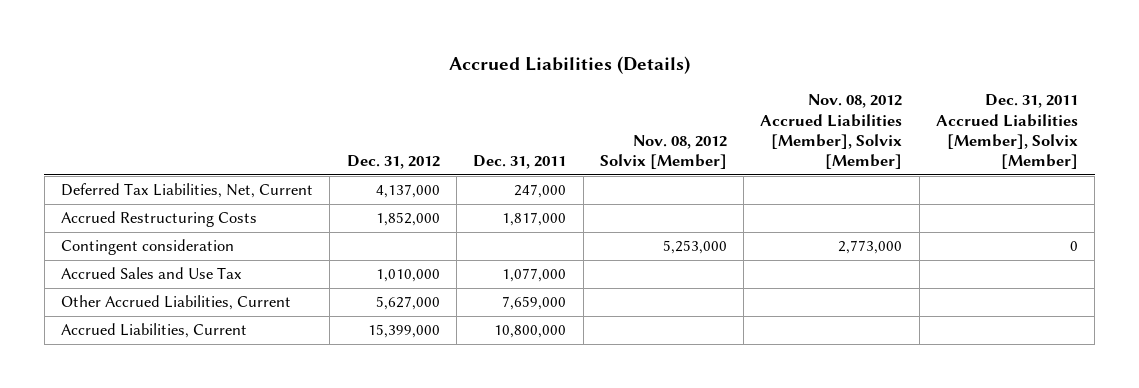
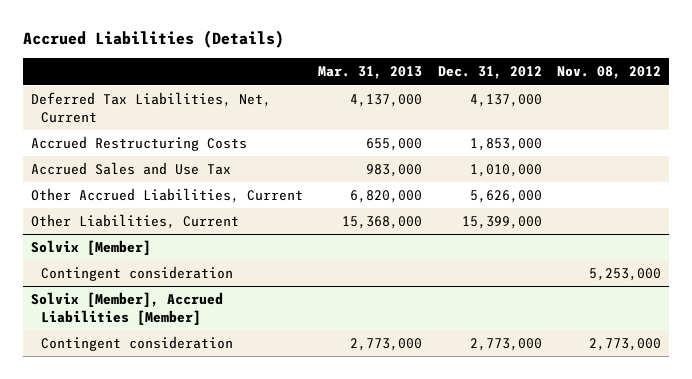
- | Dec. 31, 2012 | Dec. 31, 2011 | Nov. 08, 2012 Solvix [Member] | Nov. 08, 2012 Accrued Liabilities [Member], Solvix [Member] | Dec. 31, 2011 Accrued Liabilities [Member], Solvix [Member]
+ | Mar. 31, 2013 | Dec. 31, 2012 | Nov. 08, 2012
- Accrued Restructuring Costs | 1,852,000 | 1,817,000 | | |
- Contingent consideration | | | 5,253,000 | 2,773,000 | 0
+ Accrued Restructuring Costs | 655,000 | 1,853,000 |
- Other Accrued Liabilities, Current | 5,627,000 | 7,659,000 | | |
- Accrued Liabilities, Current | 15,399,000 | 10,800,000 | | |
+ Other Accrued Liabilities, Current | 6,820,000 | 5,626,000 |
+ Other Liabilities, Current | 15,368,000 | 15,399,000 |
+ Solvix [Member]
+ Contingent consideration | | | 5,253,000
+ Solvix [Member], Accrued Liabilities [Member]
+ Contingent consideration | 2,773,000 | 2,773,000 | 2,773,000

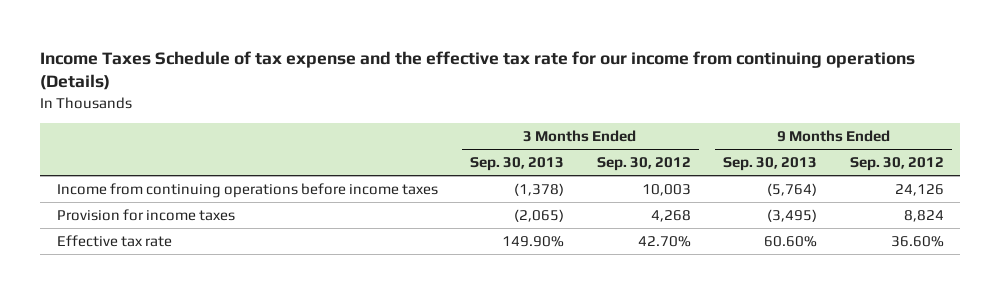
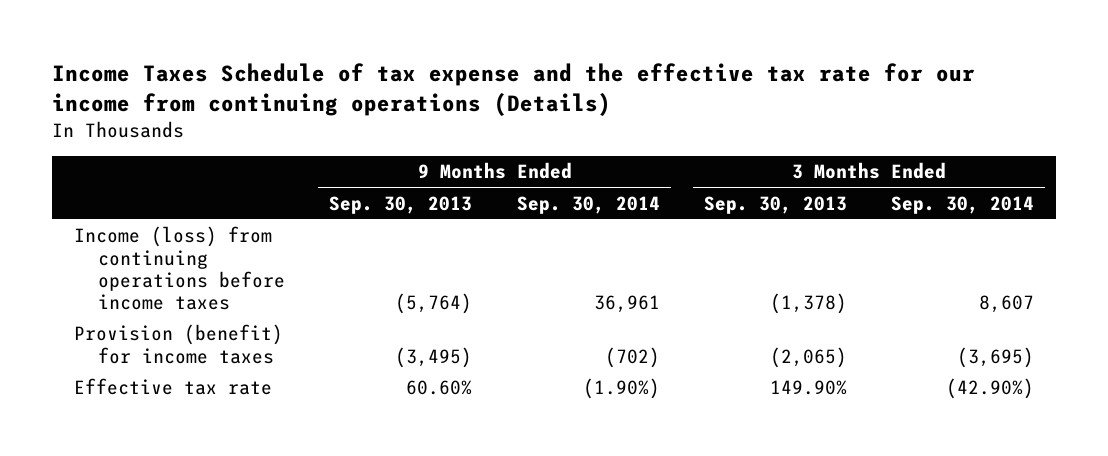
- | 3 Months Ended Sep. 30, 2013 | 3 Months Ended Sep. 30, 2012 | 9 Months Ended Sep. 30, 2013 | 9 Months Ended Sep. 30, 2012
+ | 9 Months Ended Sep. 30, 2013 | 9 Months Ended Sep. 30, 2014 | 3 Months Ended Sep. 30, 2013 | 3 Months Ended Sep. 30, 2014
- Income from continuing operations before income taxes | (1,378) | 10,003 | (5,764) | 24,126
- Provision for income taxes | (2,065) | 4,268 | (3,495) | 8,824
+ Income (loss) from continuing operations before income taxes | (5,764) | 36,961 | (1,378) | 8,607
+ Provision (benefit) for income taxes | (3,495) | (702) | (2,065) | (3,695)

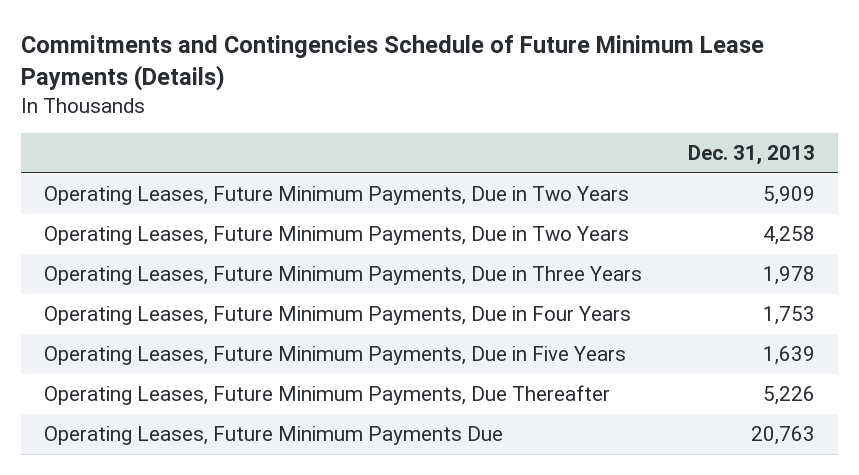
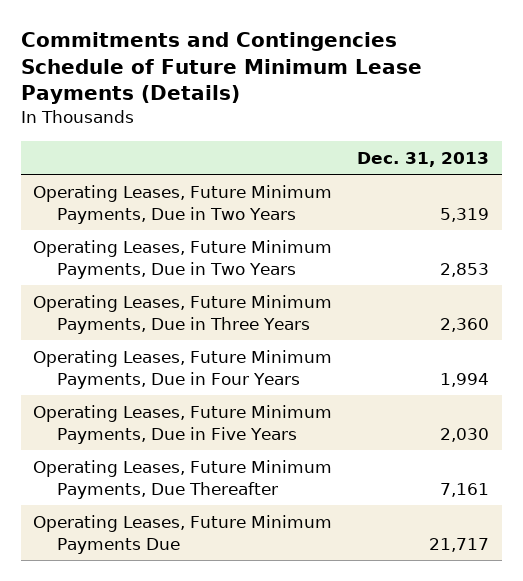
- Operating Leases, Future Minimum Payments, Due in Two Years | 5,909
- Operating Leases, Future Minimum Payments, Due in Two Years | 4,258
- Operating Leases, Future Minimum Payments, Due in Three Years | 1,978
- Operating Leases, Future Minimum Payments, Due in Four Years | 1,753
- Operating Leases, Future Minimum Payments, Due in Five Years | 1,639
- Operating Leases, Future Minimum Payments, Due Thereafter | 5,226
- Operating Leases, Future Minimum Payments Due | 20,763
+ Operating Leases, Future Minimum Payments, Due in Two Years | 5,319
+ Operating Leases, Future Minimum Payments, Due in Two Years | 2,853
+ Operating Leases, Future Minimum Payments, Due in Three Years | 2,360
+ Operating Leases, Future Minimum Payments, Due in Four Years | 1,994
+ Operating Leases, Future Minimum Payments, Due in Five Years | 2,030
+ Operating Leases, Future Minimum Payments, Due Thereafter | 7,161
+ Operating Leases, Future Minimum Payments Due | 21,717

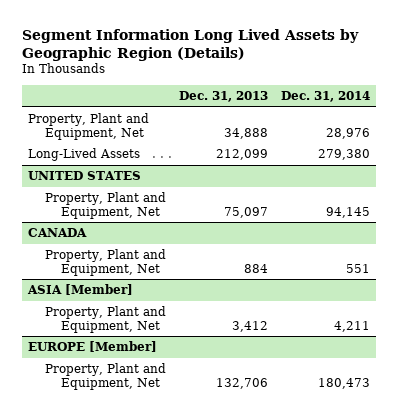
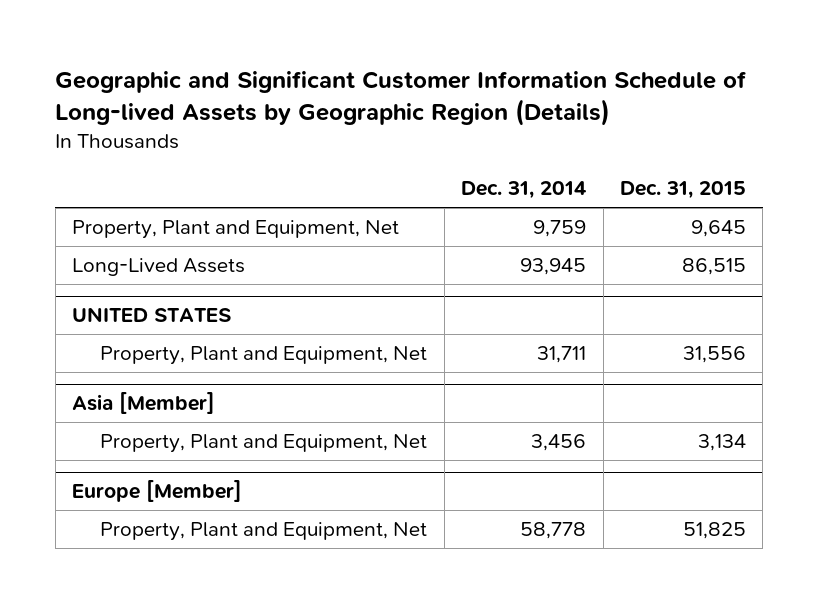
- Segment Information Long Lived Assets by Geographic Region (Details)
+ Geographic and Significant Customer Information Schedule of Long-lived Assets by Geographic Region (Details)
- | Dec. 31, 2013 | Dec. 31, 2014
+ | Dec. 31, 2014 | Dec. 31, 2015
- Property, Plant and Equipment, Net | 34,888 | 28,976
- Long-Lived Assets | 212,099 | 279,380
+ Property, Plant and Equipment, Net | 9,759 | 9,645
+ Long-Lived Assets | 93,945 | 86,515
@ UNITED STATES
- Property, Plant and Equipment, Net | 75,097 | 94,145
- CANADA
- Property, Plant and Equipment, Net | 884 | 551
- ASIA [Member]
- Property, Plant and Equipment, Net | 3,412 | 4,211
- EUROPE [Member]
- Property, Plant and Equipment, Net | 132,706 | 180,473
@ UNITED STATES
+ Property, Plant and Equipment, Net | 31,711 | 31,556
+ Asia [Member]
+ Property, Plant and Equipment, Net | 3,456 | 3,134
+ Europe [Member]
+ Property, Plant and Equipment, Net | 58,778 | 51,825

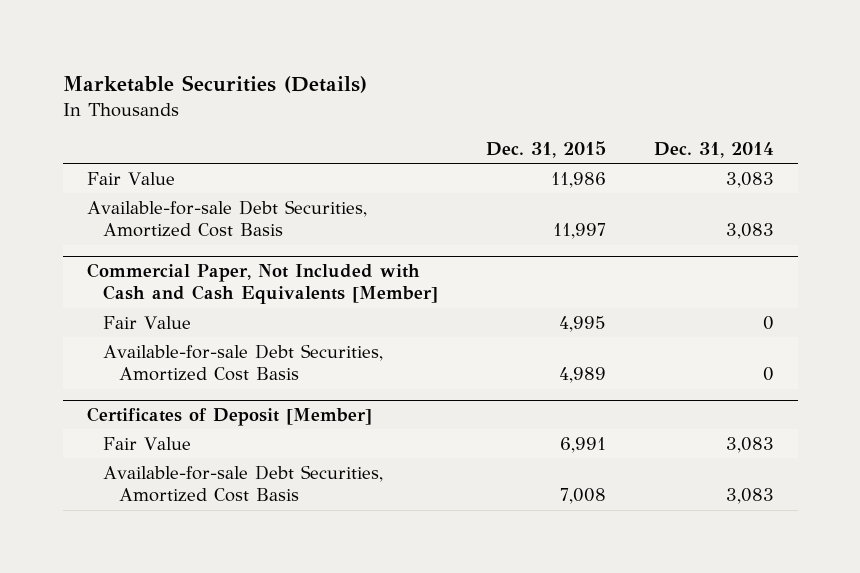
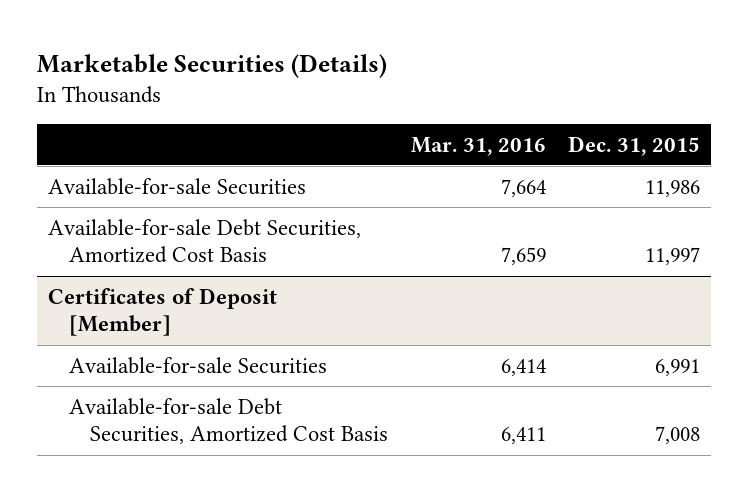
- | Dec. 31, 2015 | Dec. 31, 2014
+ | Mar. 31, 2016 | Dec. 31, 2015
- Fair Value | 11,986 | 3,083
+ Available-for-sale Securities | 7,664 | 11,986
- Commercial Paper, Not Included with Cash and Cash Equivalents [Member]
- Fair Value | 4,995 | 0
- Available-for-sale Debt Securities, Amortized Cost Basis | 4,989 | 0
@ Certificates of Deposit [Member]
- Fair Value | 6,991 | 3,083
+ Available-for-sale Securities | 6,414 | 6,991

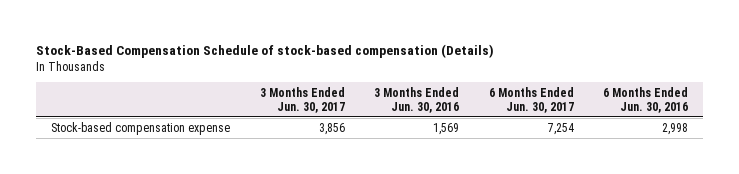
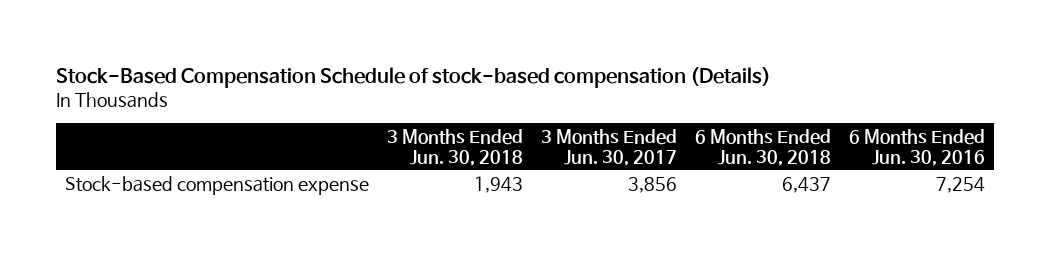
- | 3 Months Ended Jun. 30, 2017 | 3 Months Ended Jun. 30, 2016 | 6 Months Ended Jun. 30, 2017 | 6 Months Ended Jun. 30, 2016
+ | 3 Months Ended Jun. 30, 2018 | 3 Months Ended Jun. 30, 2017 | 6 Months Ended Jun. 30, 2018 | 6 Months Ended Jun. 30, 2016
- Stock-based compensation expense | 3,856 | 1,569 | 7,254 | 2,998
+ Stock-based compensation expense | 1,943 | 3,856 | 6,437 | 7,254

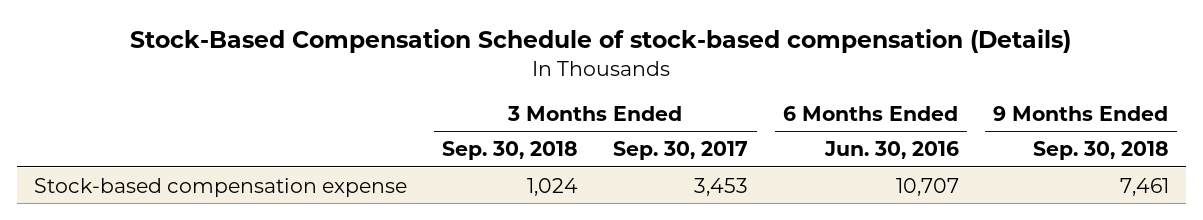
- | 3 Months Ended Jun. 30, 2018 | 3 Months Ended Jun. 30, 2017 | 6 Months Ended Jun. 30, 2018 | 6 Months Ended Jun. 30, 2016
+ | 3 Months Ended Sep. 30, 2018 | 3 Months Ended Sep. 30, 2017 | 6 Months Ended Jun. 30, 2016 | 9 Months Ended Sep. 30, 2018
- Stock-based compensation expense | 1,943 | 3,856 | 6,437 | 7,254
+ Stock-based compensation expense | 1,024 | 3,453 | 10,707 | 7,461

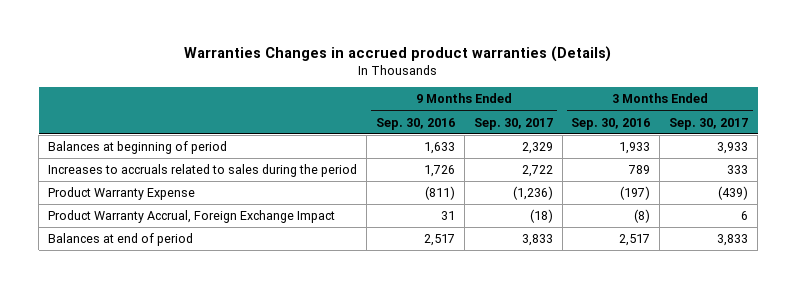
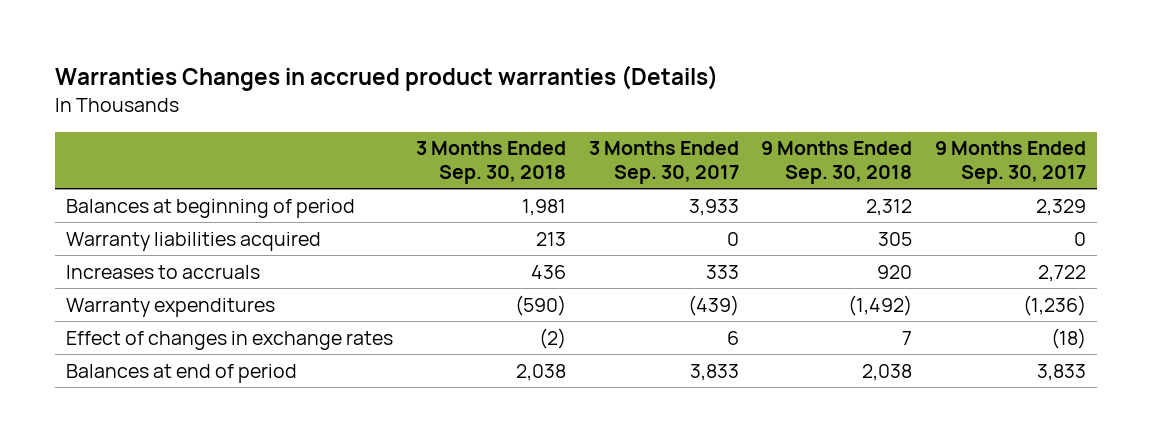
- | 9 Months Ended Sep. 30, 2016 | 9 Months Ended Sep. 30, 2017 | 3 Months Ended Sep. 30, 2016 | 3 Months Ended Sep. 30, 2017
+ | 3 Months Ended Sep. 30, 2018 | 3 Months Ended Sep. 30, 2017 | 9 Months Ended Sep. 30, 2018 | 9 Months Ended Sep. 30, 2017
- Increases to accruals related to sales during the period | 1,726 | 2,722 | 789 | 333
- Product Warranty Expense | (811) | (1,236) | (197) | (439)
- Product Warranty Accrual, Foreign Exchange Impact | 31 | (18) | (8) | 6
+ Warranty liabilities acquired | 213 | 0 | 305 | 0
+ Increases to accruals | 436 | 333 | 920 | 2,722
+ Warranty expenditures | (590) | (439) | (1,492) | (1,236)
+ Effect of changes in exchange rates | (2) | 6 | 7 | (18)

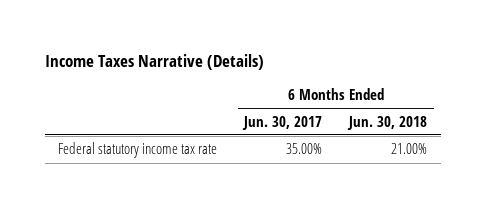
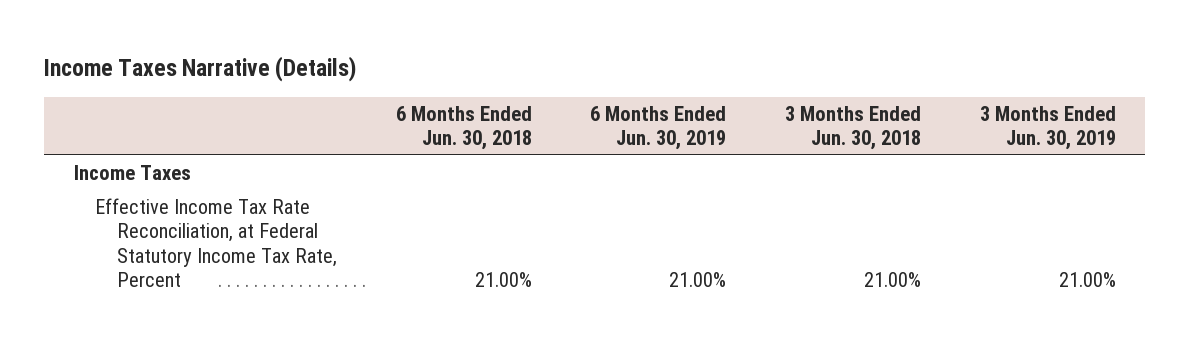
- | 6 Months Ended Jun. 30, 2017 | 6 Months Ended Jun. 30, 2018
+ | 6 Months Ended Jun. 30, 2018 | 6 Months Ended Jun. 30, 2019 | 3 Months Ended Jun. 30, 2018 | 3 Months Ended Jun. 30, 2019
- Federal statutory income tax rate | 35.00% | 21.00%
+ Income Taxes
+ Effective Income Tax Rate Reconciliation, at Federal Statutory Income Tax Rate, Percent | 21.00% | 21.00% | 21.00% | 21.00%

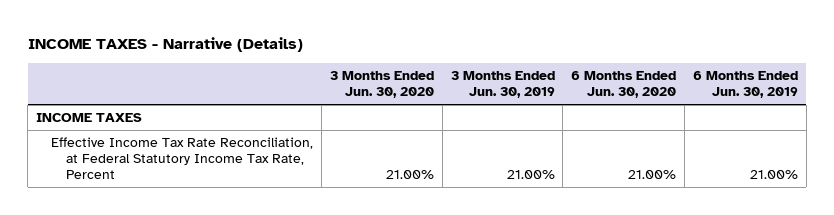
- Income Taxes Narrative (Details)
+ INCOME TAXES - Narrative (Details)
- | 6 Months Ended Jun. 30, 2018 | 6 Months Ended Jun. 30, 2019 | 3 Months Ended Jun. 30, 2018 | 3 Months Ended Jun. 30, 2019
+ | 3 Months Ended Jun. 30, 2020 | 3 Months Ended Jun. 30, 2019 | 6 Months Ended Jun. 30, 2020 | 6 Months Ended Jun. 30, 2019
- Income Taxes
+ INCOME TAXES

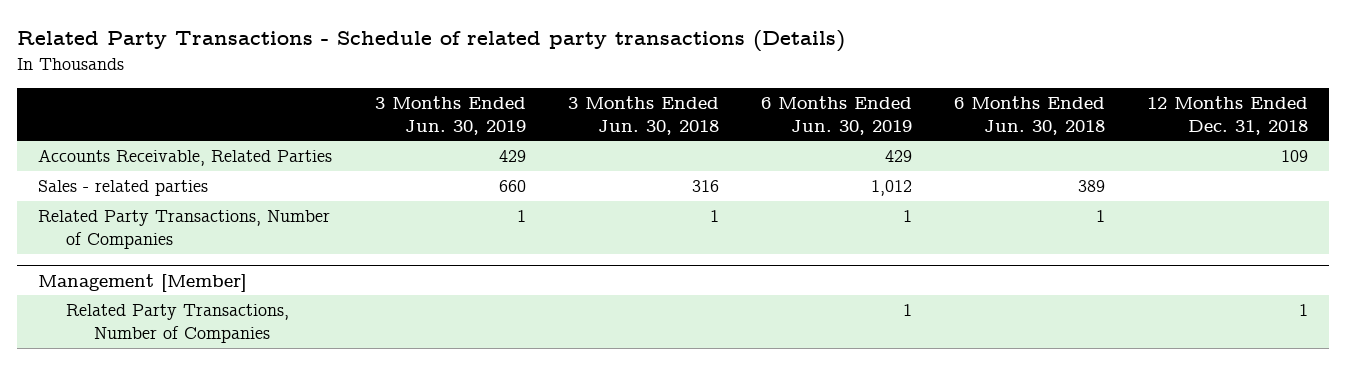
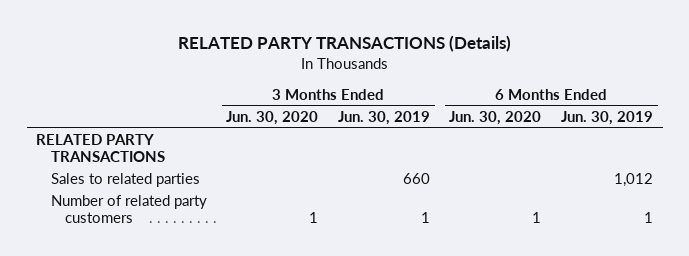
- Related Party Transactions - Schedule of related party transactions (Details)
+ RELATED PARTY TRANSACTIONS (Details)
- | 3 Months Ended Jun. 30, 2019 | 3 Months Ended Jun. 30, 2018 | 6 Months Ended Jun. 30, 2019 | 6 Months Ended Jun. 30, 2018 | 12 Months Ended Dec. 31, 2018
+ | 3 Months Ended Jun. 30, 2020 | 3 Months Ended Jun. 30, 2019 | 6 Months Ended Jun. 30, 2020 | 6 Months Ended Jun. 30, 2019
- Accounts Receivable, Related Parties | 429 | | 429 | | 109
- Sales - related parties | 660 | 316 | 1,012 | 389 |
- Related Party Transactions, Number of Companies | 1 | 1 | 1 | 1 |
- Management [Member]
- Related Party Transactions, Number of Companies | | | 1 | | 1
+ RELATED PARTY TRANSACTIONS
+ Sales to related parties | | 660 | | 1,012
+ Number of related party customers | 1 | 1 | 1 | 1

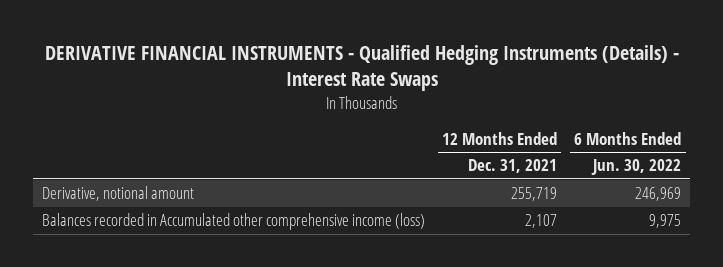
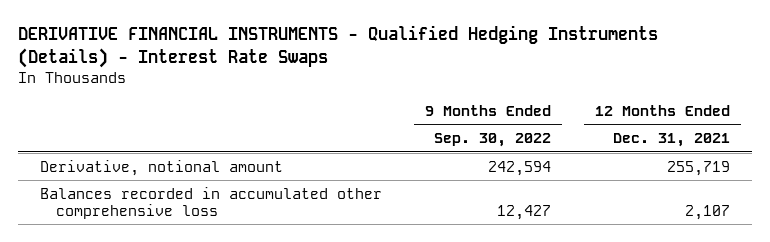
- | 12 Months Ended Dec. 31, 2021 | 6 Months Ended Jun. 30, 2022
+ | 9 Months Ended Sep. 30, 2022 | 12 Months Ended Dec. 31, 2021
- Balances recorded in Accumulated other comprehensive income (loss) | 2,107 | 9,975
+ Balances recorded in accumulated other comprehensive loss | 12,427 | 2,107

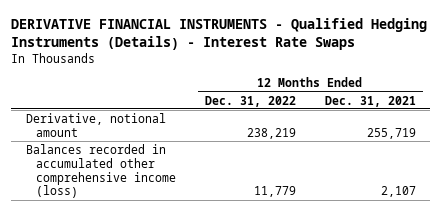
- | 9 Months Ended Sep. 30, 2022 | 12 Months Ended Dec. 31, 2021
+ | 12 Months Ended Dec. 31, 2022 | 12 Months Ended Dec. 31, 2021
- Balances recorded in accumulated other comprehensive loss | 12,427 | 2,107
+ Balances recorded in accumulated other comprehensive income (loss) | 11,779 | 2,107

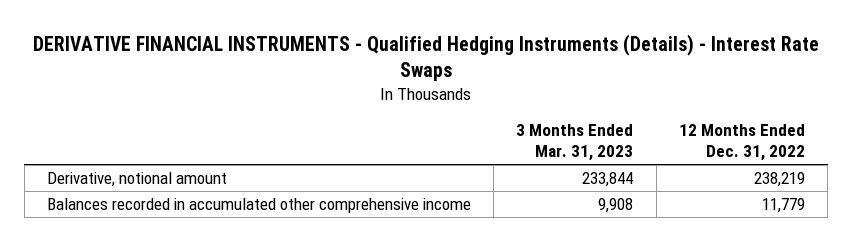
- | 12 Months Ended Dec. 31, 2022 | 12 Months Ended Dec. 31, 2021
+ | 3 Months Ended Mar. 31, 2023 | 12 Months Ended Dec. 31, 2022
- Balances recorded in accumulated other comprehensive income (loss) | 11,779 | 2,107
+ Balances recorded in accumulated other comprehensive income | 9,908 | 11,779

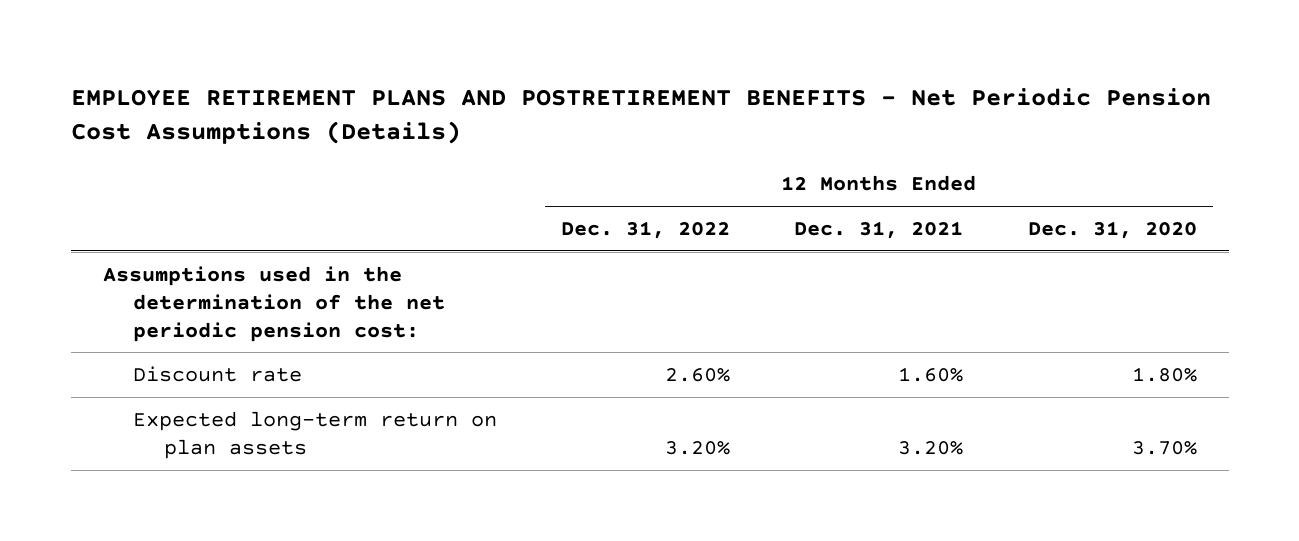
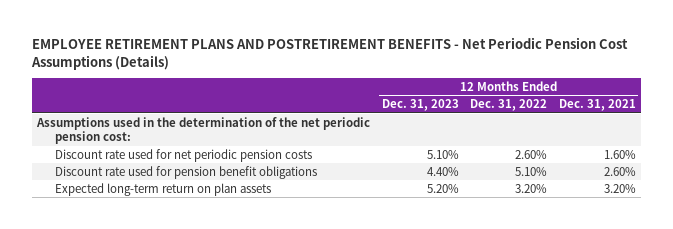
- | 12 Months Ended Dec. 31, 2022 | 12 Months Ended Dec. 31, 2021 | 12 Months Ended Dec. 31, 2020
+ | 12 Months Ended Dec. 31, 2023 | 12 Months Ended Dec. 31, 2022 | 12 Months Ended Dec. 31, 2021
- Discount rate | 2.60% | 1.60% | 1.80%
+ Discount rate used for net periodic pension costs | 5.10% | 2.60% | 1.60%
+ Discount rate used for pension benefit obligations | 4.40% | 5.10% | 2.60%

